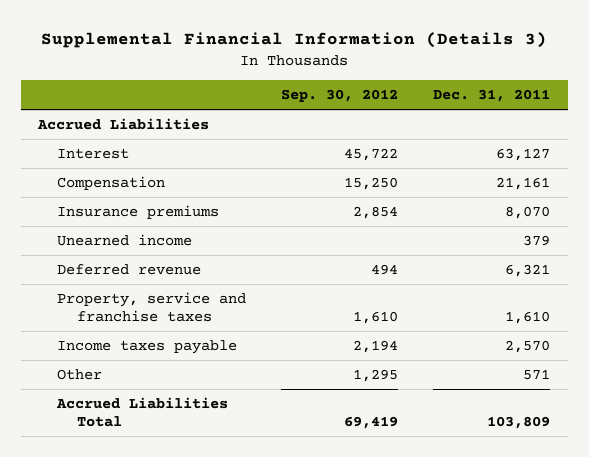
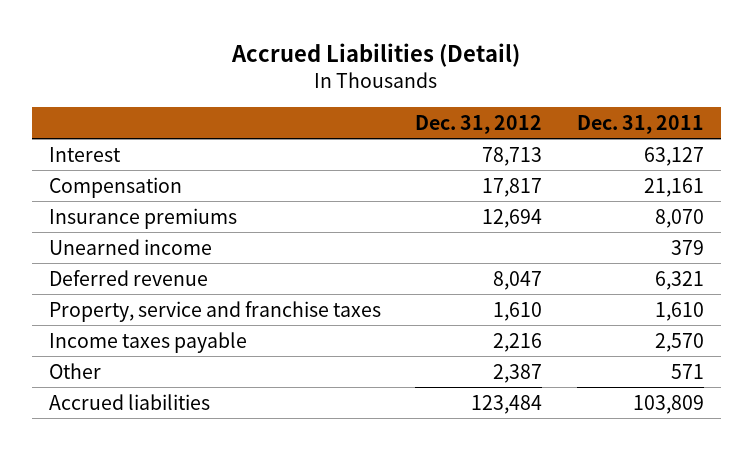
- Supplemental Financial Information (Details 3)
+ Accrued Liabilities (Detail)
- | Sep. 30, 2012 | Dec. 31, 2011
+ | Dec. 31, 2012 | Dec. 31, 2011
- Accrued Liabilities
- Accrued Liabilities Total | 69,419 | 103,809
+ Accrued liabilities | 123,484 | 103,809

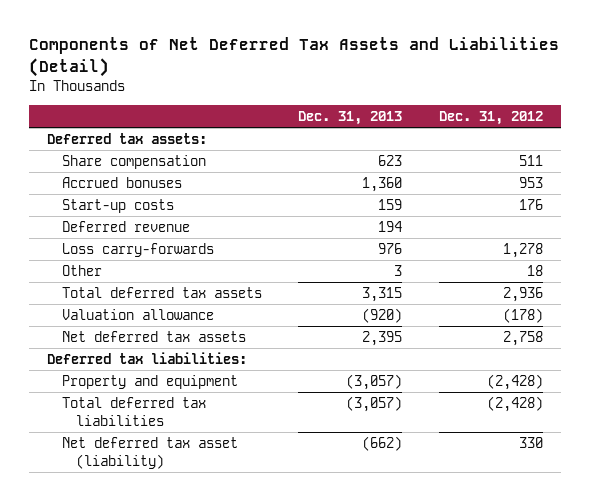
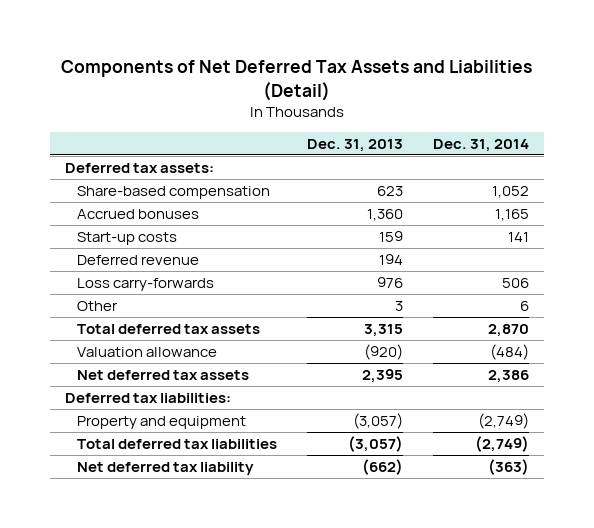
- | Dec. 31, 2013 | Dec. 31, 2012
+ | Dec. 31, 2013 | Dec. 31, 2014
- Share compensation | 623 | 511
+ Share-based compensation | 623 | 1,052
- Net deferred tax asset (liability) | (662) | 330
+ Net deferred tax liability | (662) | (363)

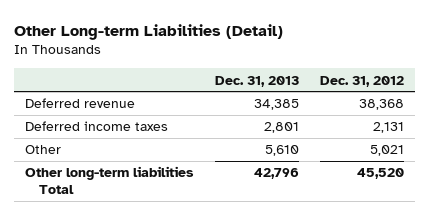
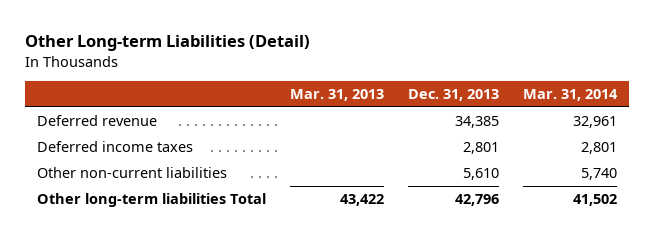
- | Dec. 31, 2013 | Dec. 31, 2012
+ | Mar. 31, 2013 | Dec. 31, 2013 | Mar. 31, 2014
- Other | 5,610 | 5,021
+ Other non-current liabilities | | 5,610 | 5,740

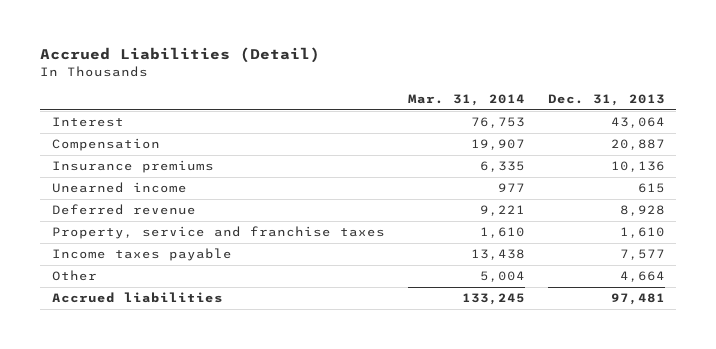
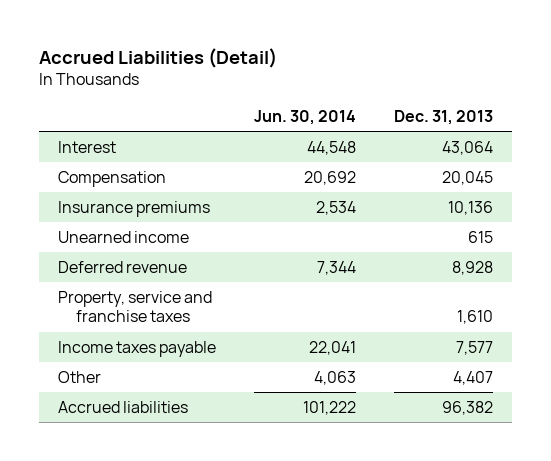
- | Mar. 31, 2014 | Dec. 31, 2013
+ | Jun. 30, 2014 | Dec. 31, 2013
- Compensation | 19,907 | 20,887
+ Compensation | 20,692 | 20,045
- Other | 5,004 | 4,664
- Accrued liabilities | 133,245 | 97,481
+ Other | 4,063 | 4,407
+ Accrued liabilities | 101,222 | 96,382

